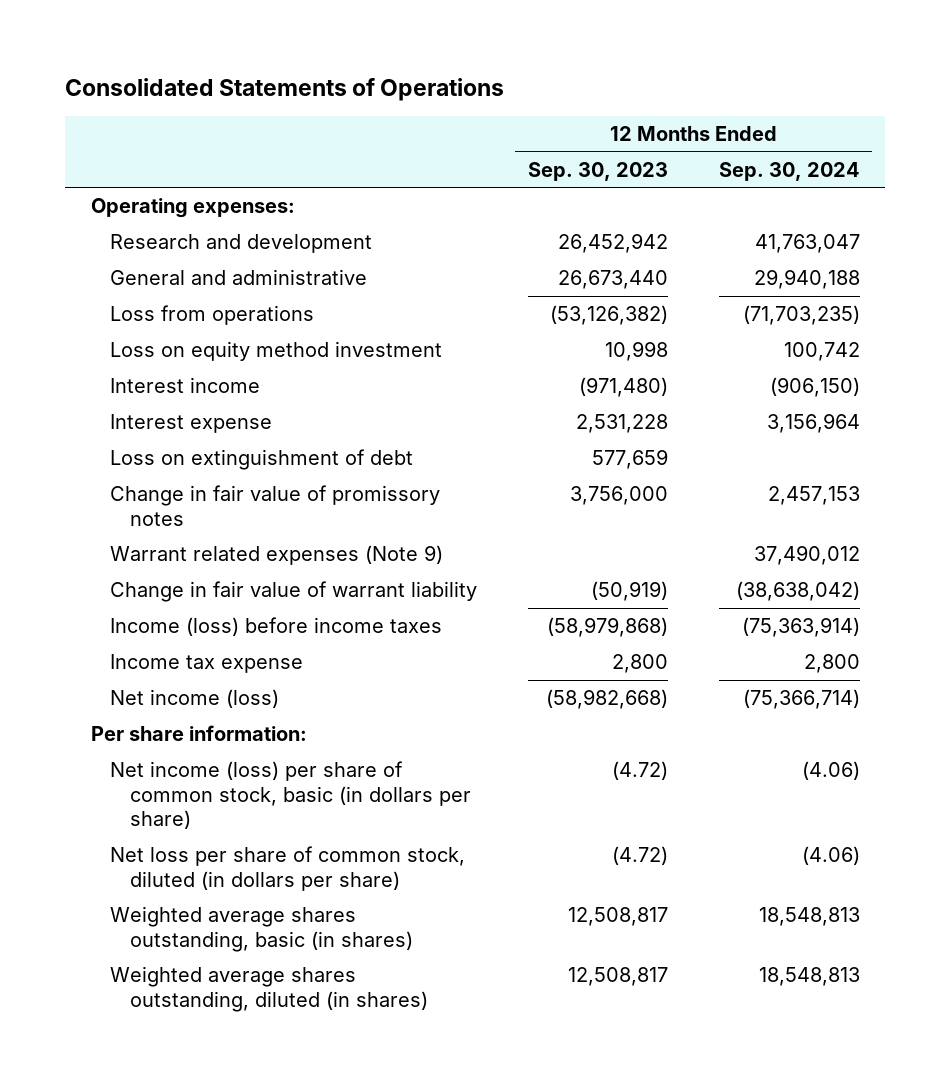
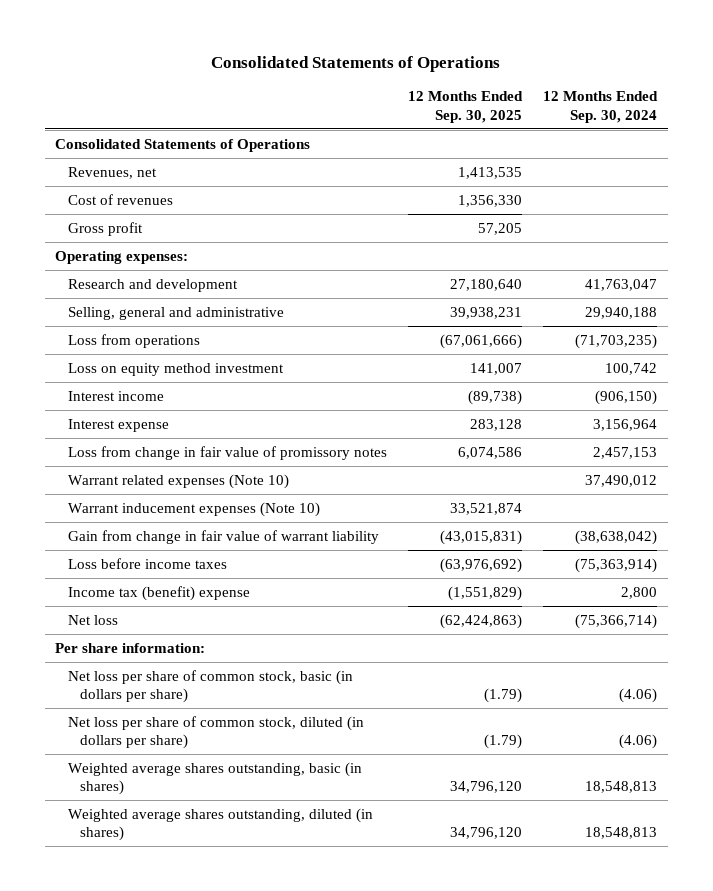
- | 12 Months Ended Sep. 30, 2023 | 12 Months Ended Sep. 30, 2024
+ | 12 Months Ended Sep. 30, 2025 | 12 Months Ended Sep. 30, 2024
+ Consolidated Statements of Operations
+ Revenues, net | 1,413,535 |
+ Cost of revenues | 1,356,330 |
+ Gross profit | 57,205 |
- General and administrative | 26,673,440 | 29,940,188
+ Selling, general and administrative | 39,938,231 | 29,940,188
- Loss on extinguishment of debt | 577,659 |
- Change in fair value of promissory notes | 3,756,000 | 2,457,153
- Warrant related expenses (Note 9) | | 37,490,012
- Change in fair value of warrant liability | (50,919) | (38,638,042)
- Income (loss) before income taxes | (58,979,868) | (75,363,914)
- Income tax expense | 2,800 | 2,800
- Net income (loss) | (58,982,668) | (75,366,714)
+ Loss from change in fair value of promissory notes | 6,074,586 | 2,457,153
+ Warrant related expenses (Note 10) | | 37,490,012
+ Warrant inducement expenses (Note 10) | 33,521,874 |
+ Gain from change in fair value of warrant liability | (43,015,831) | (38,638,042)
+ Loss before income taxes | (63,976,692) | (75,363,914)
+ Income tax (benefit) expense | (1,551,829) | 2,800
+ Net loss | (62,424,863) | (75,366,714)
- Net income (loss) per share of common stock, basic (in dollars per share) | (4.72) | (4.06)
+ Net loss per share of common stock, basic (in dollars per share) | (1.79) | (4.06)

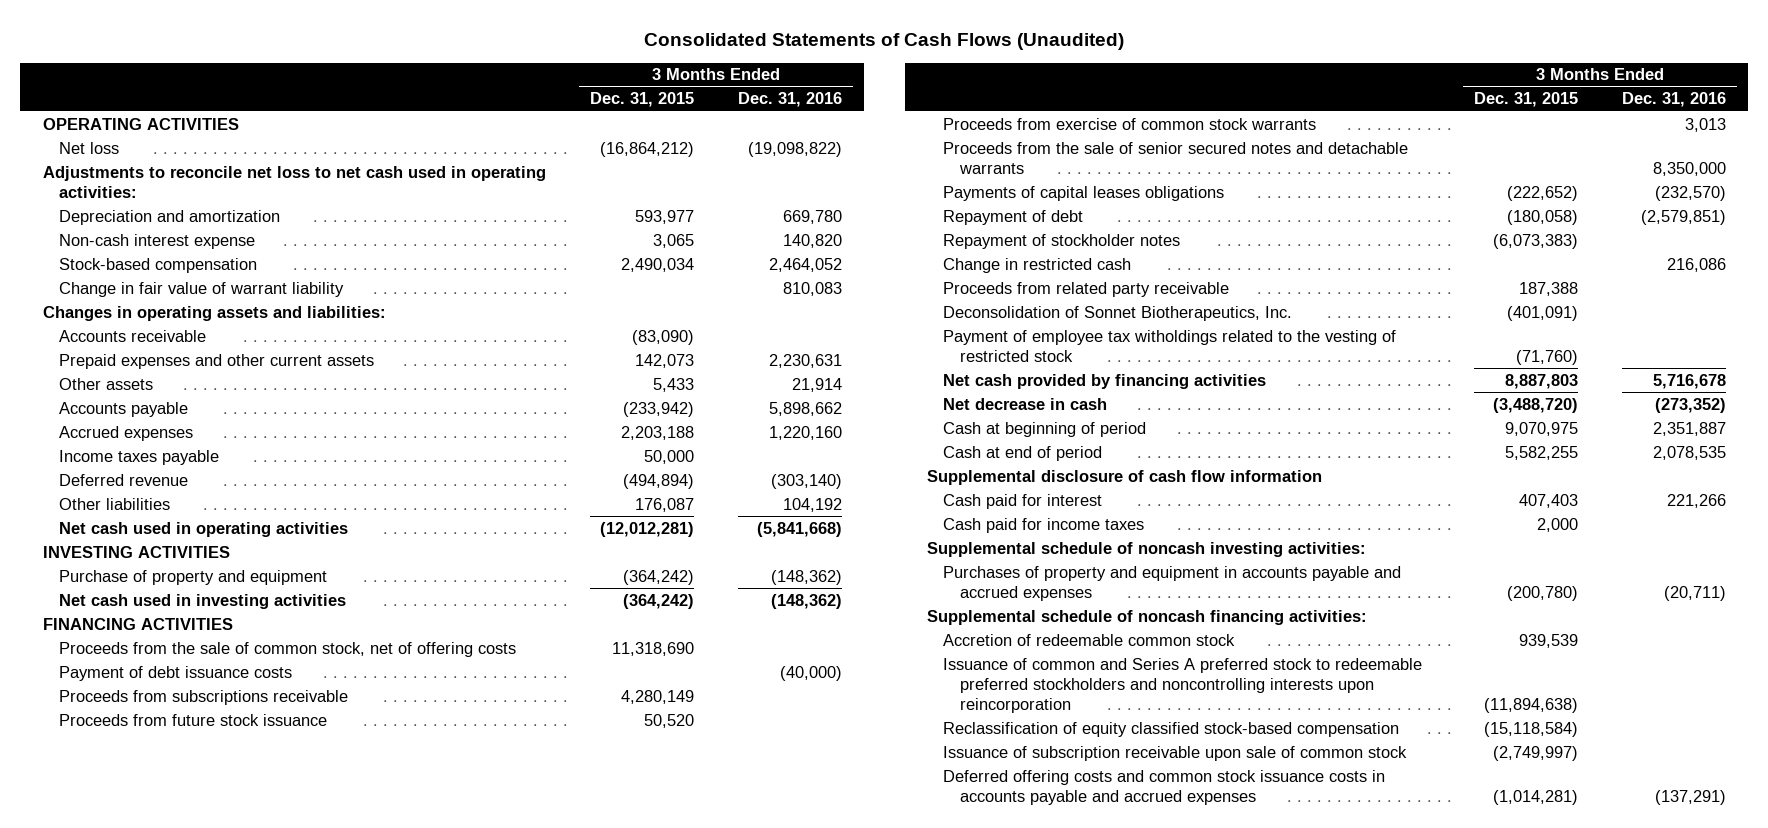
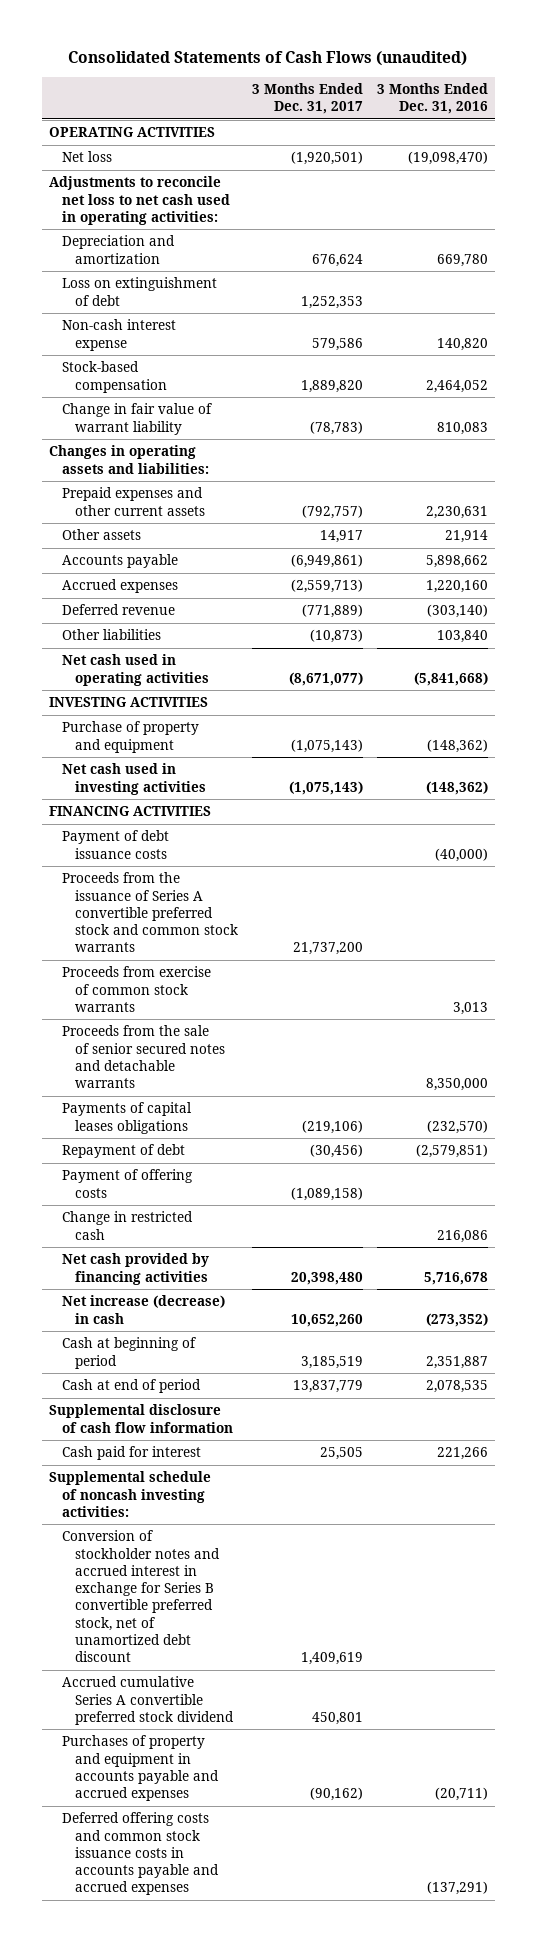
- Consolidated Statements of Cash Flows (Unaudited)
+ Consolidated Statements of Cash Flows (unaudited)
- | 3 Months Ended Dec. 31, 2015 | 3 Months Ended Dec. 31, 2016
+ | 3 Months Ended Dec. 31, 2017 | 3 Months Ended Dec. 31, 2016
- Net loss | (16,864,212) | (19,098,822)
+ Net loss | (1,920,501) | (19,098,470)
+ Loss on extinguishment of debt | 1,252,353 |
- Accounts receivable | (83,090) |
- Income taxes payable | 50,000 |
- Other liabilities | 176,087 | 104,192
+ Other liabilities | (10,873) | 103,840
- Proceeds from the sale of common stock, net of offering costs | 11,318,690 |
- Proceeds from subscriptions receivable | 4,280,149 |
- Proceeds from future stock issuance | 50,520 |
+ Proceeds from the issuance of Series A convertible preferred stock and common stock warrants | 21,737,200 |
- Repayment of stockholder notes | (6,073,383) |
+ Payment of offering costs | (1,089,158) |
- Proceeds from related party receivable | 187,388 |
- Deconsolidation of Sonnet Biotherapeutics, Inc. | (401,091) |
- Payment of employee tax witholdings related to the vesting of restricted stock | (71,760) |
- Net decrease in cash | (3,488,720) | (273,352)
+ Net increase (decrease) in cash | 10,652,260 | (273,352)
- Cash paid for income taxes | 2,000 |
+ Conversion of stockholder notes and accrued interest in exchange for Series B convertible preferred stock, net of unamortized debt discount | 1,409,619 |
+ Accrued cumulative Series A convertible preferred stock dividend | 450,801 |
- Supplemental schedule of noncash financing activities:
- Accretion of redeemable common stock | 939,539 |
- Issuance of common and Series A preferred stock to redeemable preferred stockholders and noncontrolling interests upon reincorporation | (11,894,638) |
- Reclassification of equity classified stock-based compensation | (15,118,584) |
- Issuance of subscription receivable upon sale of common stock | (2,749,997) |

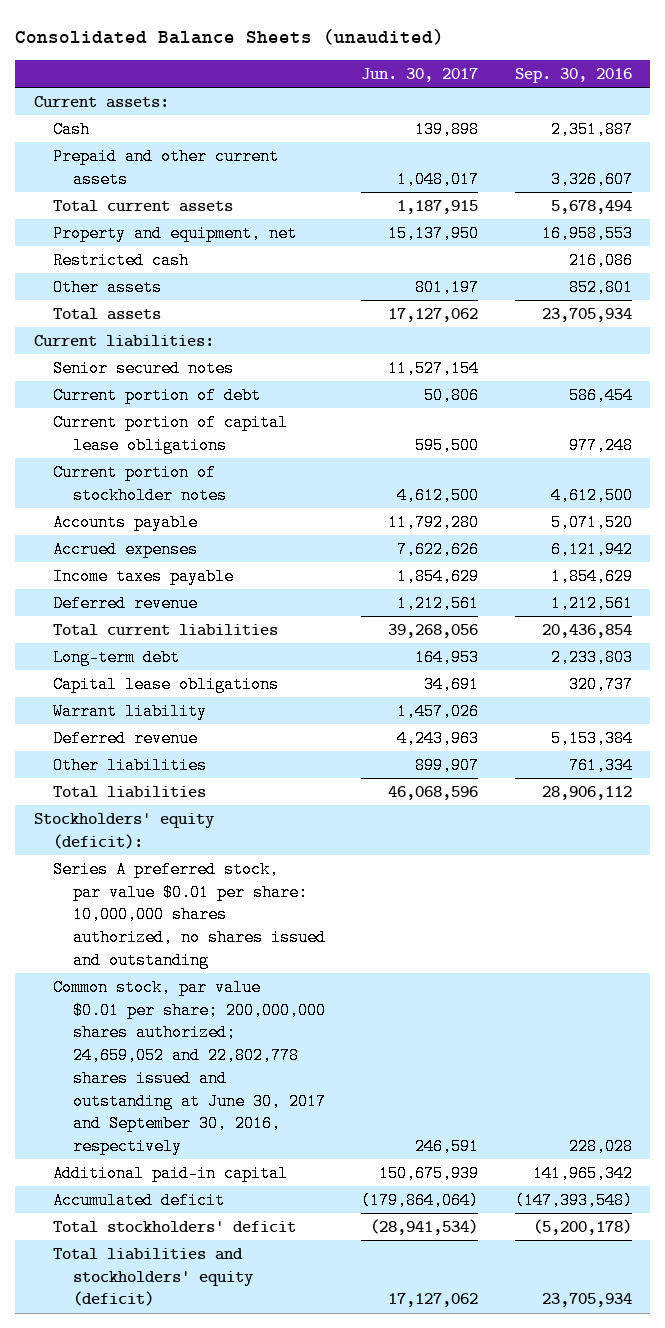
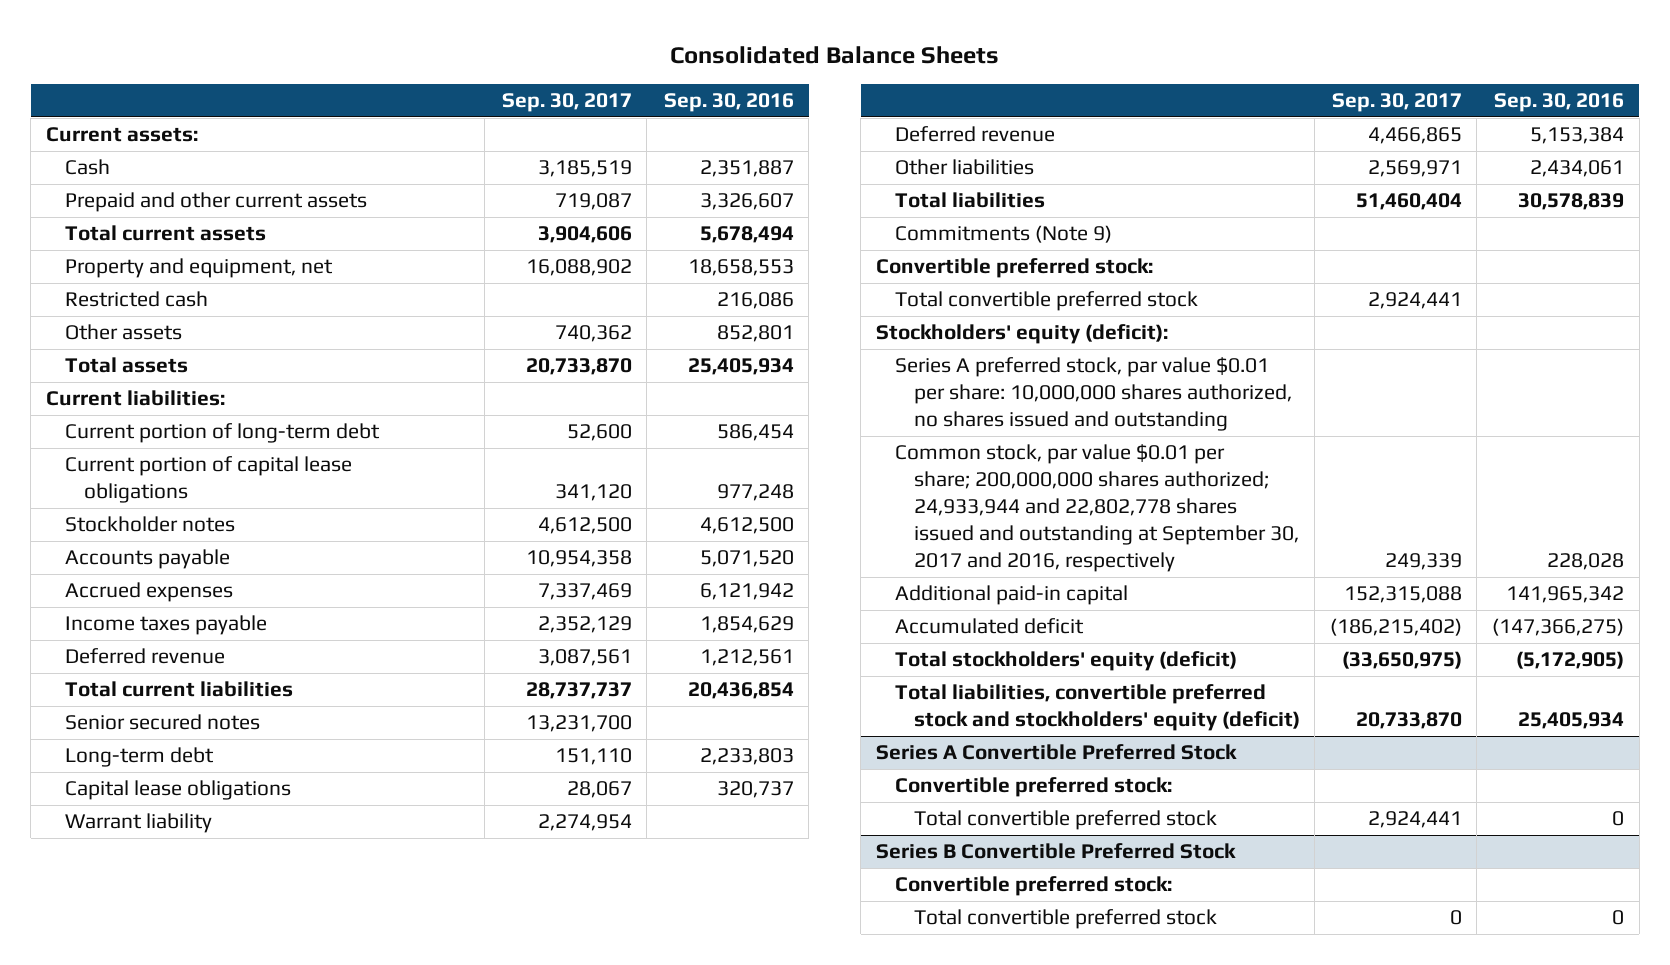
- Consolidated Balance Sheets (unaudited)
+ Consolidated Balance Sheets
- | Jun. 30, 2017 | Sep. 30, 2016
+ | Sep. 30, 2017 | Sep. 30, 2016
- Property and equipment, net | 15,137,950 | 16,958,553
+ Property and equipment, net | 16,088,902 | 18,658,553
- Total assets | 17,127,062 | 23,705,934
+ Total assets | 20,733,870 | 25,405,934
- Current portion of debt | 50,806 | 586,454
+ Current portion of long-term debt | 52,600 | 586,454
- Current portion of stockholder notes | 4,612,500 | 4,612,500
+ Stockholder notes | 4,612,500 | 4,612,500
moved down: Senior secured notes | 13,231,700 |
- Other liabilities | 899,907 | 761,334
- Total liabilities | 46,068,596 | 28,906,112
+ Other liabilities | 2,569,971 | 2,434,061
+ Total liabilities | 51,460,404 | 30,578,839
+ Commitments (Note 9)
+ Convertible preferred stock:
+ Total convertible preferred stock | 2,924,441 |
- Common stock, par value $0.01 per share; 200,000,000 shares authorized; 24,659,052 and 22,802,778 shares issued and outstanding at June 30, 2017 and September 30, 2016, respectively | 246,591 | 228,028
+ Common stock, par value $0.01 per share; 200,000,000 shares authorized; 24,933,944 and 22,802,778 shares issued and outstanding at September 30, 2017 and 2016, respectively | 249,339 | 228,028
- Accumulated deficit | (179,864,064) | (147,393,548)
- Total stockholders' deficit | (28,941,534) | (5,200,178)
- Total liabilities and stockholders' equity (deficit) | 17,127,062 | 23,705,934
+ Accumulated deficit | (186,215,402) | (147,366,275)
+ Total stockholders' equity (deficit) | (33,650,975) | (5,172,905)
+ Total liabilities, convertible preferred stock and stockholders' equity (deficit) | 20,733,870 | 25,405,934
+ Series A Convertible Preferred Stock
+ Convertible preferred stock:
+ Total convertible preferred stock | 2,924,441 | 0
+ Series B Convertible Preferred Stock
+ Convertible preferred stock:
+ Total convertible preferred stock | 0 | 0

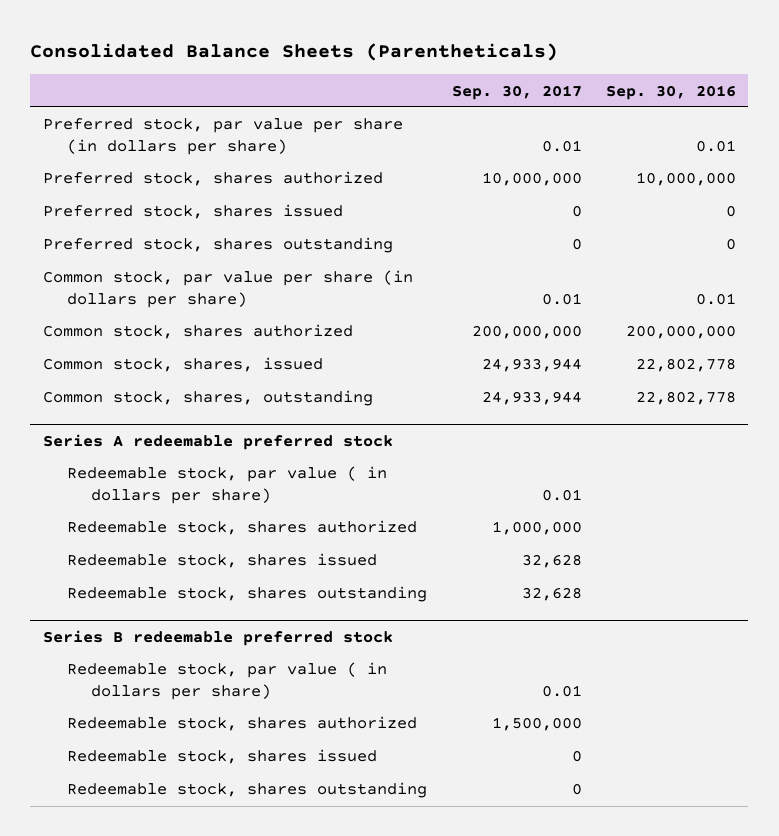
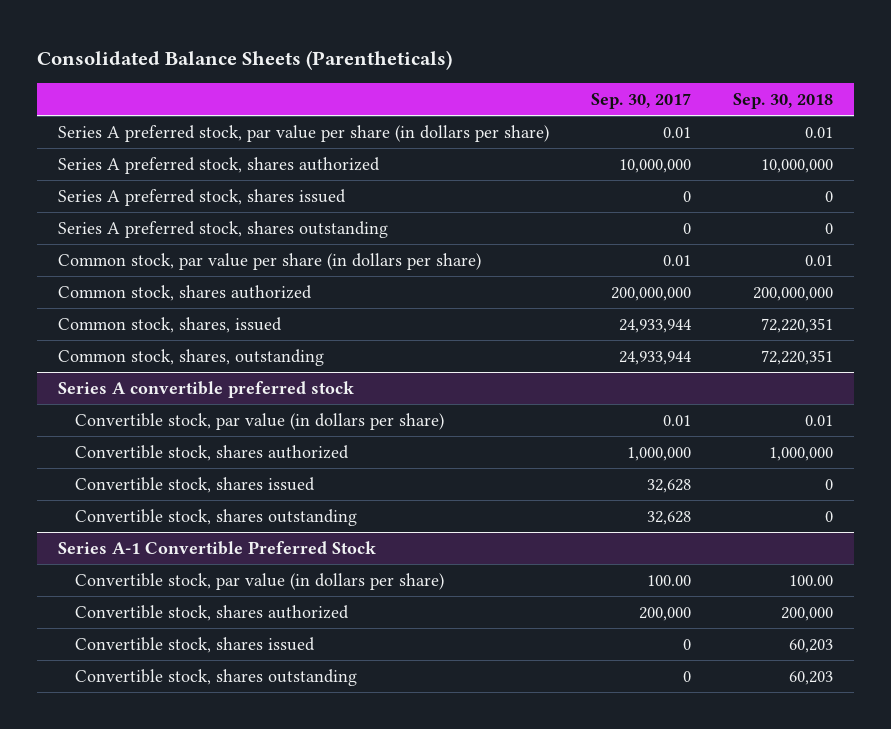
- | Sep. 30, 2017 | Sep. 30, 2016
+ | Sep. 30, 2017 | Sep. 30, 2018
- Preferred stock, par value per share (in dollars per share) | 0.01 | 0.01
- Preferred stock, shares authorized | 10,000,000 | 10,000,000
- Preferred stock, shares issued | 0 | 0
- Preferred stock, shares outstanding | 0 | 0
+ Series A preferred stock, par value per share (in dollars per share) | 0.01 | 0.01
+ Series A preferred stock, shares authorized | 10,000,000 | 10,000,000
+ Series A preferred stock, shares issued | 0 | 0
+ Series A preferred stock, shares outstanding | 0 | 0
- Series A redeemable preferred stock
- Redeemable stock, par value ( in dollars per share) | 0.01 |
- Redeemable stock, shares authorized | 1,000,000 |
- Redeemable stock, shares issued | 32,628 |
- Redeemable stock, shares outstanding | 32,628 |
- Series B redeemable preferred stock
- Redeemable stock, par value ( in dollars per share) | 0.01 |
- Redeemable stock, shares authorized | 1,500,000 |
- Redeemable stock, shares issued | 0 |
- Redeemable stock, shares outstanding | 0 |
+ Series A convertible preferred stock
+ Convertible stock, par value (in dollars per share) | 0.01 | 0.01
+ Convertible stock, shares authorized | 1,000,000 | 1,000,000
+ Convertible stock, shares issued | 32,628 | 0
+ Convertible stock, shares outstanding | 32,628 | 0
+ Series A-1 Convertible Preferred Stock
+ Convertible stock, par value (in dollars per share) | 100.00 | 100.00
+ Convertible stock, shares authorized | 200,000 | 200,000
+ Convertible stock, shares issued | 0 | 60,203
+ Convertible stock, shares outstanding | 0 | 60,203

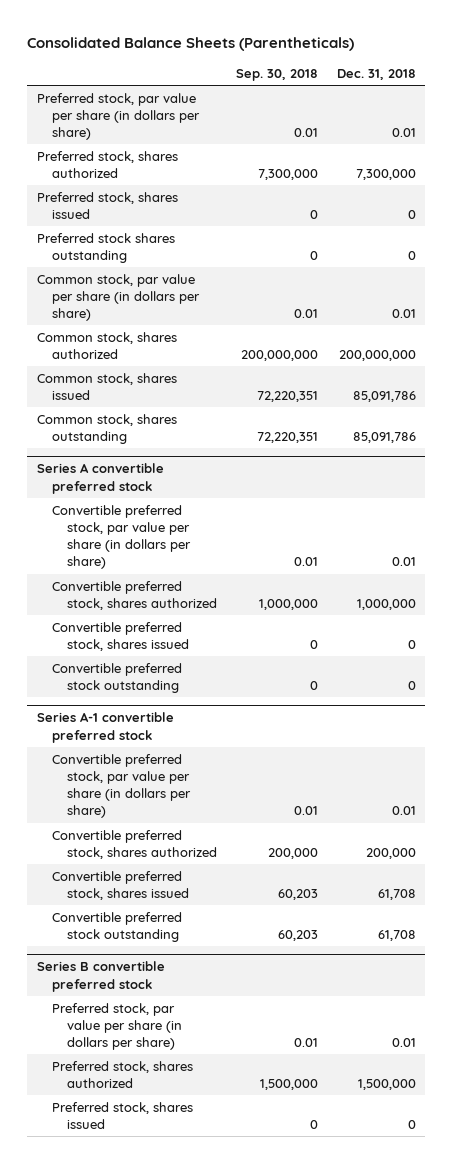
- | Sep. 30, 2017 | Sep. 30, 2018
+ | Sep. 30, 2018 | Dec. 31, 2018
- Series A preferred stock, par value per share (in dollars per share) | 0.01 | 0.01
- Series A preferred stock, shares authorized | 10,000,000 | 10,000,000
- Series A preferred stock, shares issued | 0 | 0
- Series A preferred stock, shares outstanding | 0 | 0
+ Preferred stock, par value per share (in dollars per share) | 0.01 | 0.01
+ Preferred stock, shares authorized | 7,300,000 | 7,300,000
+ Preferred stock, shares issued | 0 | 0
+ Preferred stock shares outstanding | 0 | 0
- Common stock, shares, issued | 24,933,944 | 72,220,351
- Common stock, shares, outstanding | 24,933,944 | 72,220,351
+ Common stock, shares issued | 72,220,351 | 85,091,786
+ Common stock, shares outstanding | 72,220,351 | 85,091,786
@ Series A convertible preferred stock
- Convertible stock, par value (in dollars per share) | 0.01 | 0.01
- Convertible stock, shares authorized | 1,000,000 | 1,000,000
- Convertible stock, shares issued | 32,628 | 0
- Convertible stock, shares outstanding | 32,628 | 0
- Series A-1 Convertible Preferred Stock
- Convertible stock, par value (in dollars per share) | 100.00 | 100.00
- Convertible stock, shares authorized | 200,000 | 200,000
- Convertible stock, shares issued | 0 | 60,203
- Convertible stock, shares outstanding | 0 | 60,203
@ Series A convertible preferred stock
+ Convertible preferred stock, par value per share (in dollars per share) | 0.01 | 0.01
+ Convertible preferred stock, shares authorized | 1,000,000 | 1,000,000
+ Convertible preferred stock, shares issued | 0 | 0
+ Convertible preferred stock outstanding | 0 | 0
+ Series A-1 convertible preferred stock
+ Convertible preferred stock, par value per share (in dollars per share) | 0.01 | 0.01
+ Convertible preferred stock, shares authorized | 200,000 | 200,000
+ Convertible preferred stock, shares issued | 60,203 | 61,708
+ Convertible preferred stock outstanding | 60,203 | 61,708
+ Series B convertible preferred stock
+ Preferred stock, par value per share (in dollars per share) | 0.01 | 0.01
+ Preferred stock, shares authorized | 1,500,000 | 1,500,000
+ Preferred stock, shares issued | 0 | 0

